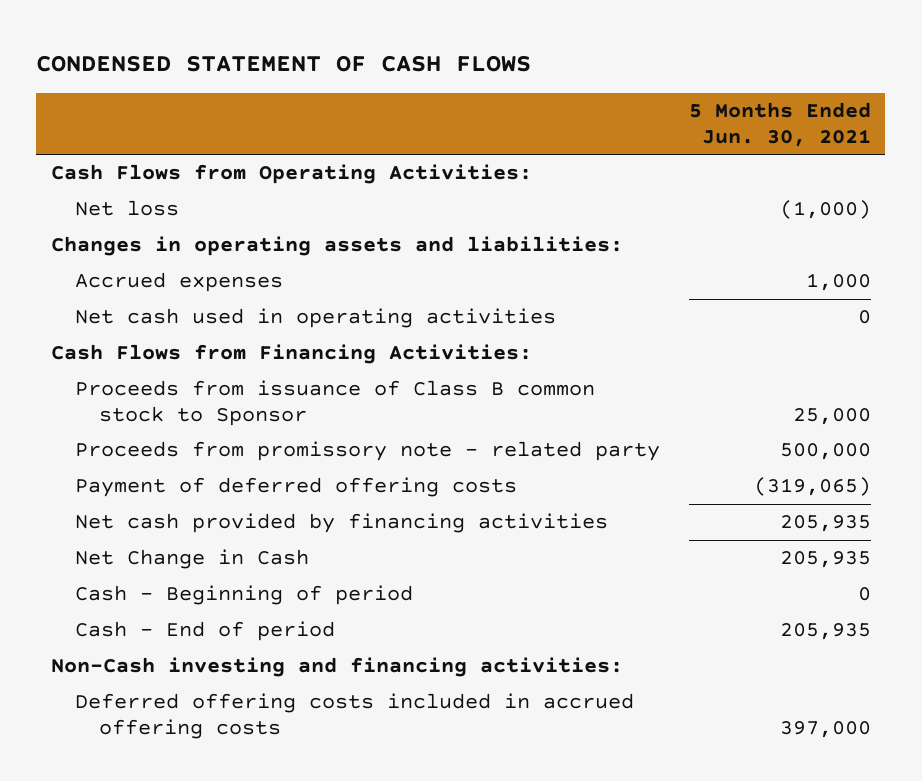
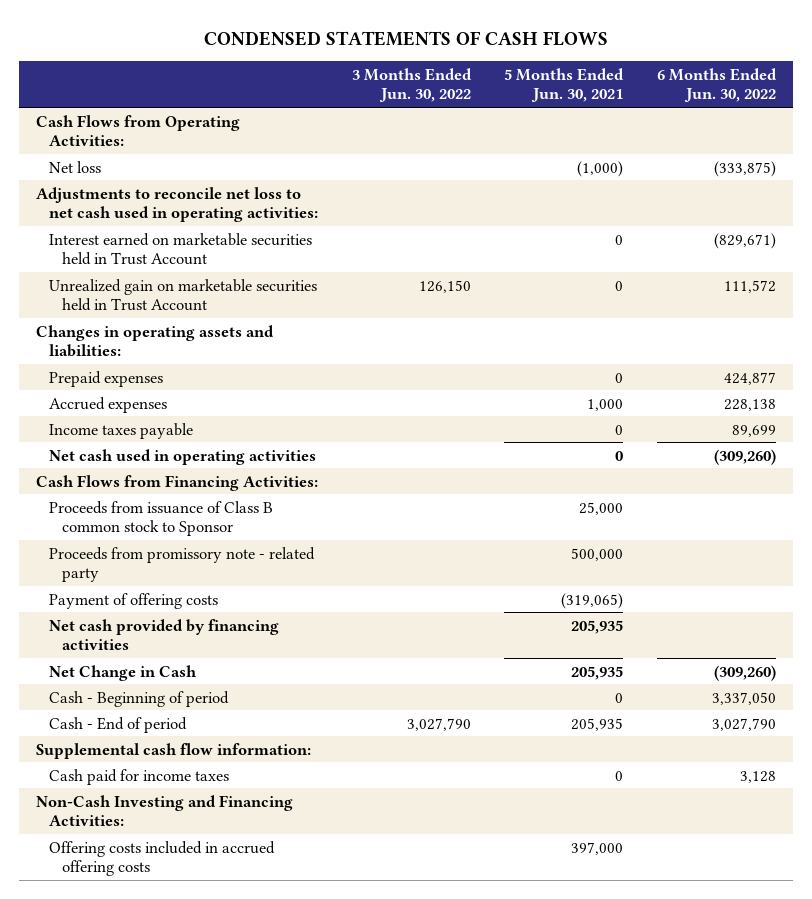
- CONDENSED STATEMENT OF CASH FLOWS
+ CONDENSED STATEMENTS OF CASH FLOWS
- | 5 Months Ended Jun. 30, 2021
+ | 3 Months Ended Jun. 30, 2022 | 5 Months Ended Jun. 30, 2021 | 6 Months Ended Jun. 30, 2022
+ Adjustments to reconcile net loss to net cash used in operating activities:
+ Interest earned on marketable securities held in Trust Account | | 0 | (829,671)
+ Unrealized gain on marketable securities held in Trust Account | 126,150 | 0 | 111,572
+ Prepaid expenses | | 0 | 424,877
+ Income taxes payable | | 0 | 89,699
- Payment of deferred offering costs | (319,065)
+ Payment of offering costs | | (319,065) |
- Non-Cash investing and financing activities:
- Deferred offering costs included in accrued offering costs | 397,000
+ Supplemental cash flow information:
+ Cash paid for income taxes | | 0 | 3,128
+ Non-Cash Investing and Financing Activities:
+ Offering costs included in accrued offering costs | | 397,000 |

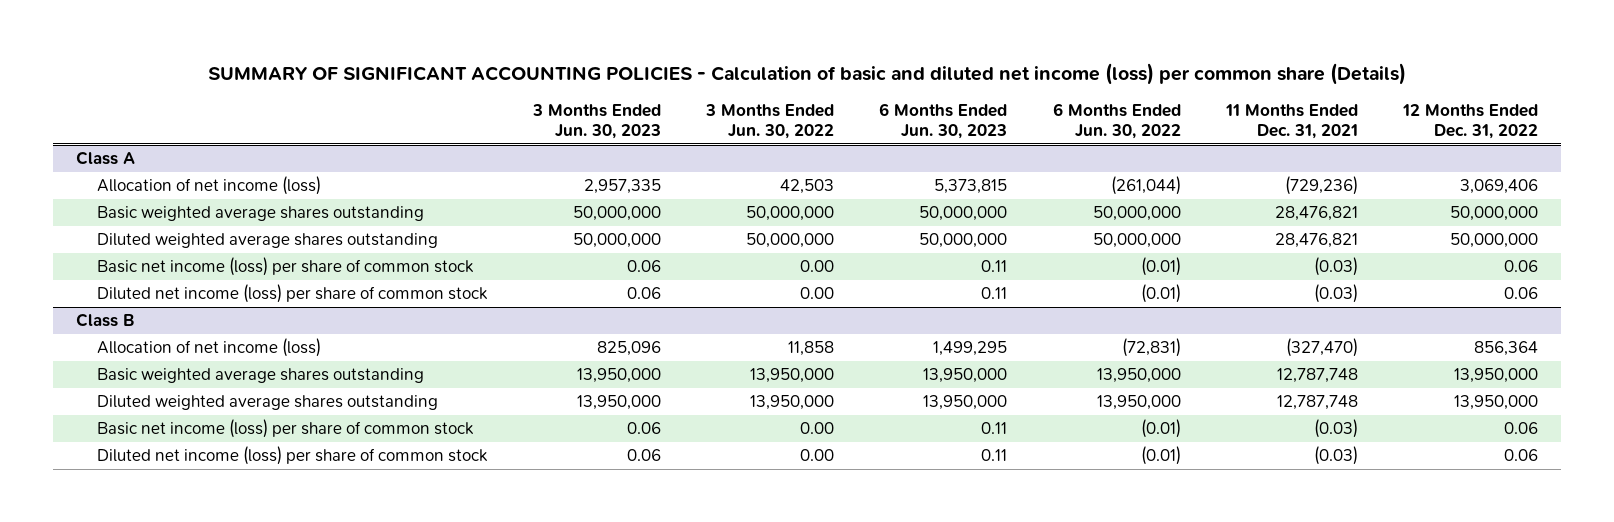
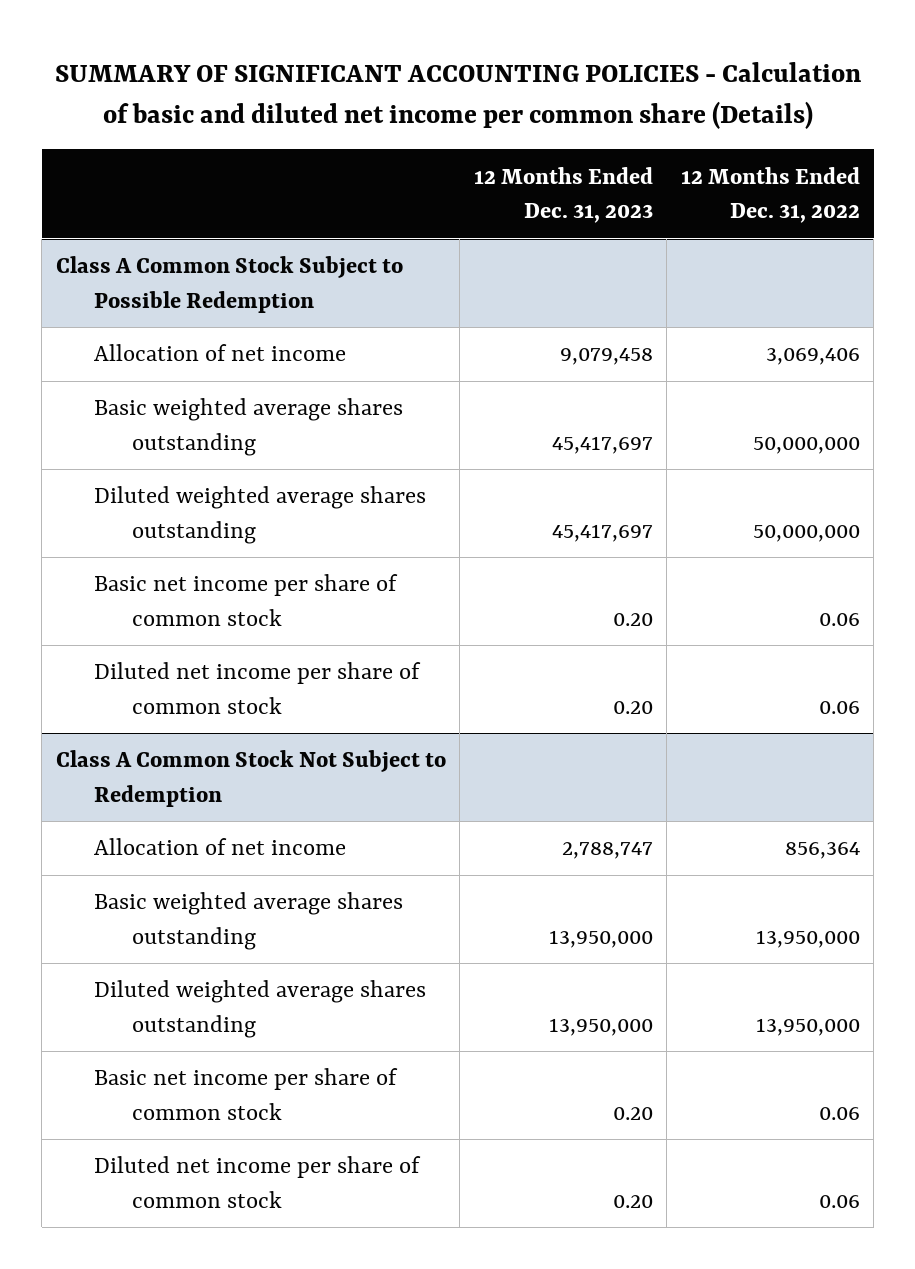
- SUMMARY OF SIGNIFICANT ACCOUNTING POLICIES - Calculation of basic and diluted net income (loss) per common share (Details)
+ SUMMARY OF SIGNIFICANT ACCOUNTING POLICIES - Calculation of basic and diluted net income per common share (Details)
- | 3 Months Ended Jun. 30, 2023 | 3 Months Ended Jun. 30, 2022 | 6 Months Ended Jun. 30, 2023 | 6 Months Ended Jun. 30, 2022 | 11 Months Ended Dec. 31, 2021 | 12 Months Ended Dec. 31, 2022
+ | 12 Months Ended Dec. 31, 2023 | 12 Months Ended Dec. 31, 2022
- Class A
- Allocation of net income (loss) | 2,957,335 | 42,503 | 5,373,815 | (261,044) | (729,236) | 3,069,406
+ Class A Common Stock Subject to Possible Redemption
+ Allocation of net income | 9,079,458 | 3,069,406
- Basic net income (loss) per share of common stock | 0.06 | 0.00 | 0.11 | (0.01) | (0.03) | 0.06
- Diluted net income (loss) per share of common stock | 0.06 | 0.00 | 0.11 | (0.01) | (0.03) | 0.06
- Class B
- Allocation of net income (loss) | 825,096 | 11,858 | 1,499,295 | (72,831) | (327,470) | 856,364
+ Basic net income per share of common stock | 0.20 | 0.06
+ Diluted net income per share of common stock | 0.20 | 0.06
+ Class A Common Stock Not Subject to Redemption
+ Allocation of net income | 2,788,747 | 856,364
- Basic net income (loss) per share of common stock | 0.06 | 0.00 | 0.11 | (0.01) | (0.03) | 0.06
- Diluted net income (loss) per share of common stock | 0.06 | 0.00 | 0.11 | (0.01) | (0.03) | 0.06
+ Basic net income per share of common stock | 0.20 | 0.06
+ Diluted net income per share of common stock | 0.20 | 0.06

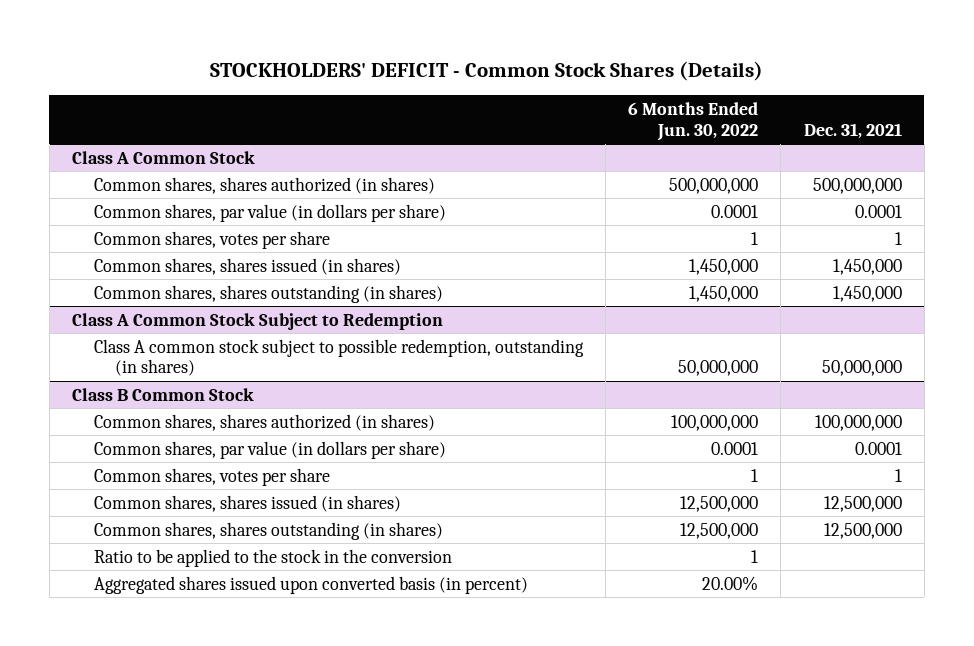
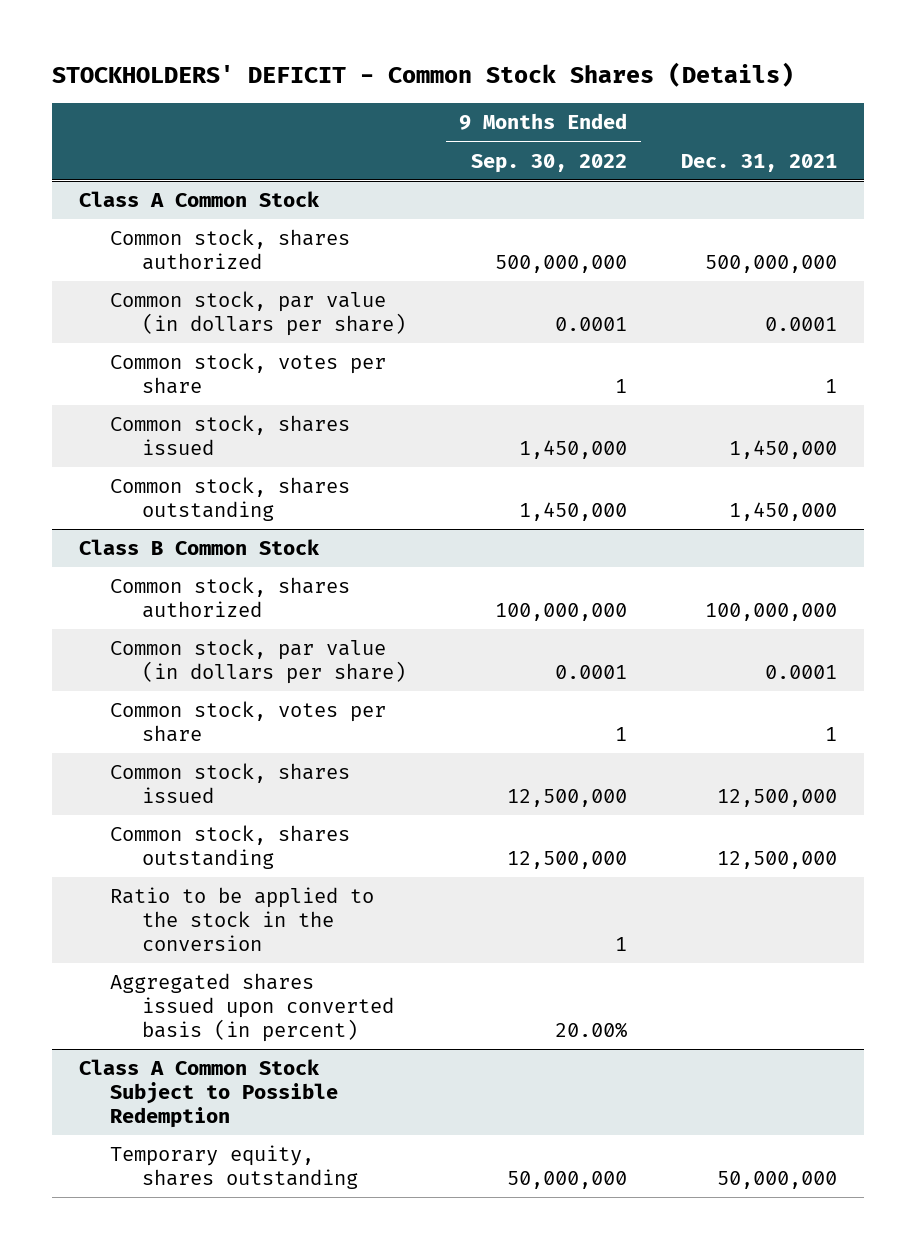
- | 6 Months Ended Jun. 30, 2022 | Dec. 31, 2021
+ | 9 Months Ended Sep. 30, 2022 | Dec. 31, 2021
@ Class A Common Stock
- Common shares, shares authorized (in shares) | 500,000,000 | 500,000,000
- Common shares, par value (in dollars per share) | 0.0001 | 0.0001
- Common shares, votes per share | 1 | 1
- Common shares, shares issued (in shares) | 1,450,000 | 1,450,000
- Common shares, shares outstanding (in shares) | 1,450,000 | 1,450,000
- Class A Common Stock Subject to Redemption
- Class A common stock subject to possible redemption, outstanding (in shares) | 50,000,000 | 50,000,000
@ Class A Common Stock
+ Common stock, shares authorized | 500,000,000 | 500,000,000
+ Common stock, par value (in dollars per share) | 0.0001 | 0.0001
+ Common stock, votes per share | 1 | 1
+ Common stock, shares issued | 1,450,000 | 1,450,000
+ Common stock, shares outstanding | 1,450,000 | 1,450,000
@ Class B Common Stock
- Common shares, shares authorized (in shares) | 100,000,000 | 100,000,000
- Common shares, par value (in dollars per share) | 0.0001 | 0.0001
- Common shares, votes per share | 1 | 1
- Common shares, shares issued (in shares) | 12,500,000 | 12,500,000
- Common shares, shares outstanding (in shares) | 12,500,000 | 12,500,000
+ Common stock, shares authorized | 100,000,000 | 100,000,000
+ Common stock, par value (in dollars per share) | 0.0001 | 0.0001
+ Common stock, votes per share | 1 | 1
+ Common stock, shares issued | 12,500,000 | 12,500,000
+ Common stock, shares outstanding | 12,500,000 | 12,500,000
+ Class A Common Stock Subject to Possible Redemption
+ Temporary equity, shares outstanding | 50,000,000 | 50,000,000

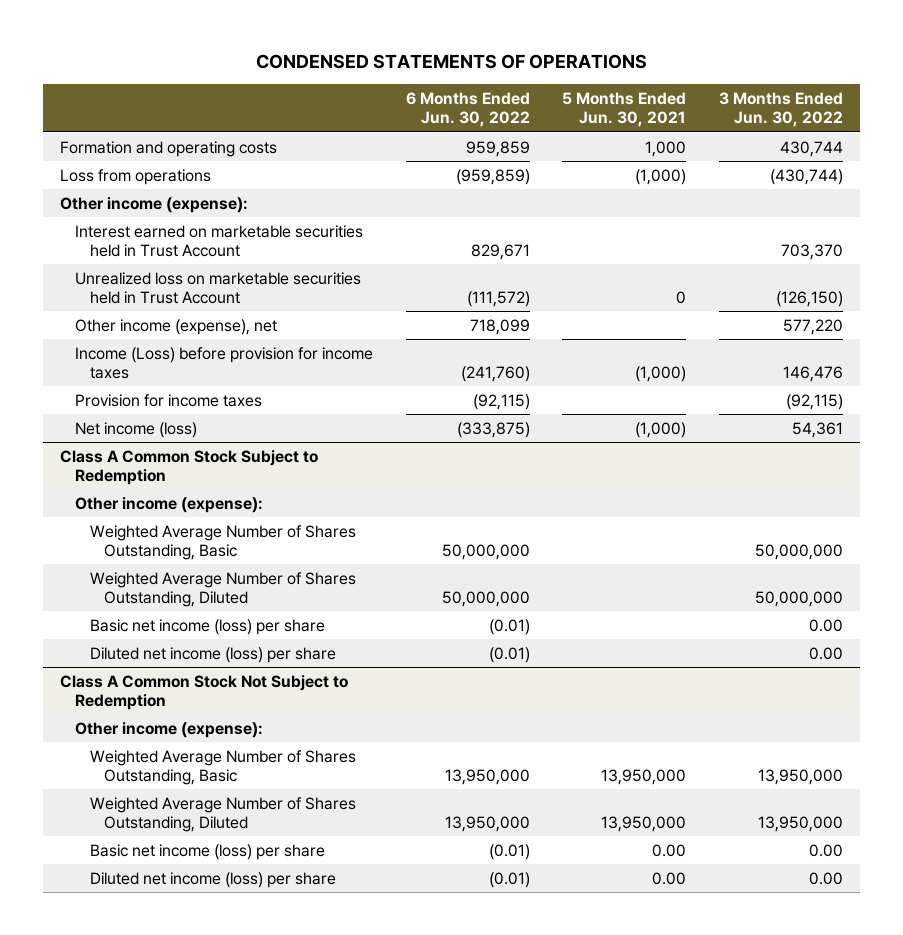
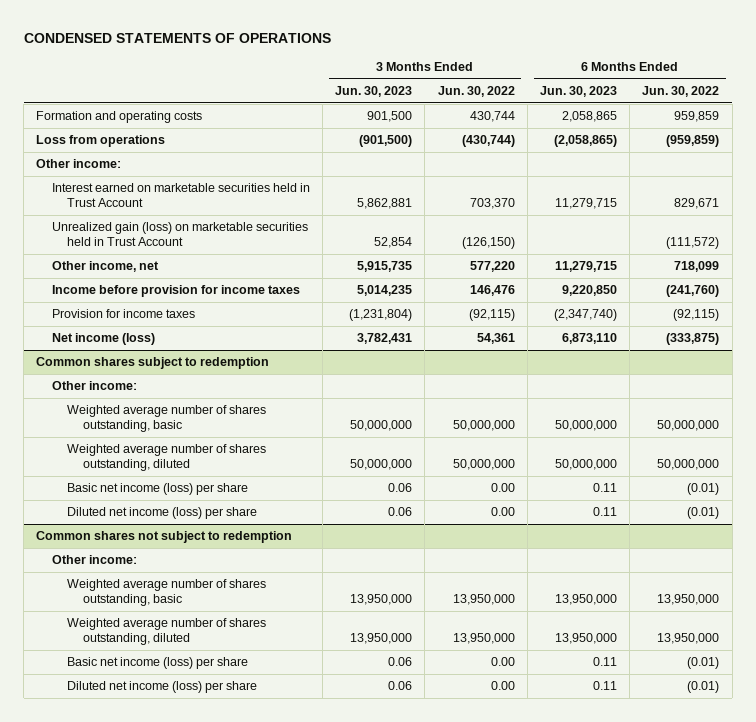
- | 6 Months Ended Jun. 30, 2022 | 5 Months Ended Jun. 30, 2021 | 3 Months Ended Jun. 30, 2022
+ | 3 Months Ended Jun. 30, 2023 | 3 Months Ended Jun. 30, 2022 | 6 Months Ended Jun. 30, 2023 | 6 Months Ended Jun. 30, 2022
- Other income (expense):
+ Other income:
- Unrealized loss on marketable securities held in Trust Account | (111,572) | 0 | (126,150)
- Other income (expense), net | 718,099 | | 577,220
- Income (Loss) before provision for income taxes | (241,760) | (1,000) | 146,476
+ Unrealized gain (loss) on marketable securities held in Trust Account | 52,854 | (126,150) | | (111,572)
+ Other income, net | 5,915,735 | 577,220 | 11,279,715 | 718,099
+ Income before provision for income taxes | 5,014,235 | 146,476 | 9,220,850 | (241,760)
- Class A Common Stock Subject to Redemption
- Other income (expense):
- Weighted Average Number of Shares Outstanding, Basic | 50,000,000 | | 50,000,000
- Weighted Average Number of Shares Outstanding, Diluted | 50,000,000 | | 50,000,000
+ Common shares subject to redemption
+ Other income:
+ Weighted average number of shares outstanding, basic | 50,000,000 | 50,000,000 | 50,000,000 | 50,000,000
+ Weighted average number of shares outstanding, diluted | 50,000,000 | 50,000,000 | 50,000,000 | 50,000,000
- Class A Common Stock Not Subject to Redemption
- Other income (expense):
- Weighted Average Number of Shares Outstanding, Basic | 13,950,000 | 13,950,000 | 13,950,000
- Weighted Average Number of Shares Outstanding, Diluted | 13,950,000 | 13,950,000 | 13,950,000
+ Common shares not subject to redemption
+ Other income:
+ Weighted average number of shares outstanding, basic | 13,950,000 | 13,950,000 | 13,950,000 | 13,950,000
+ Weighted average number of shares outstanding, diluted | 13,950,000 | 13,950,000 | 13,950,000 | 13,950,000

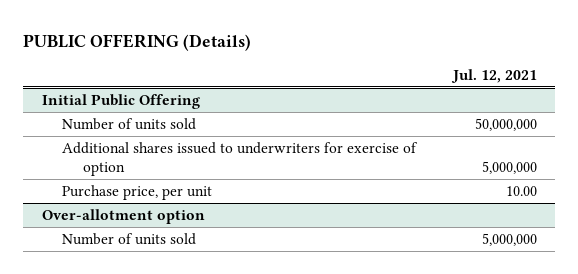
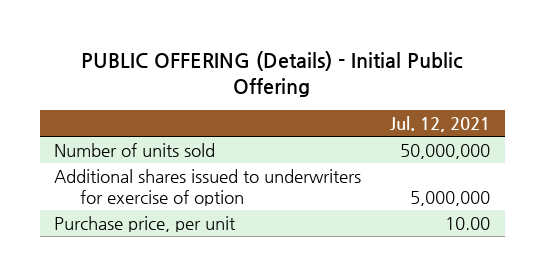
- PUBLIC OFFERING (Details)
+ PUBLIC OFFERING (Details) - Initial Public Offering
- Initial Public Offering
- Over-allotment option
- Number of units sold | 5,000,000

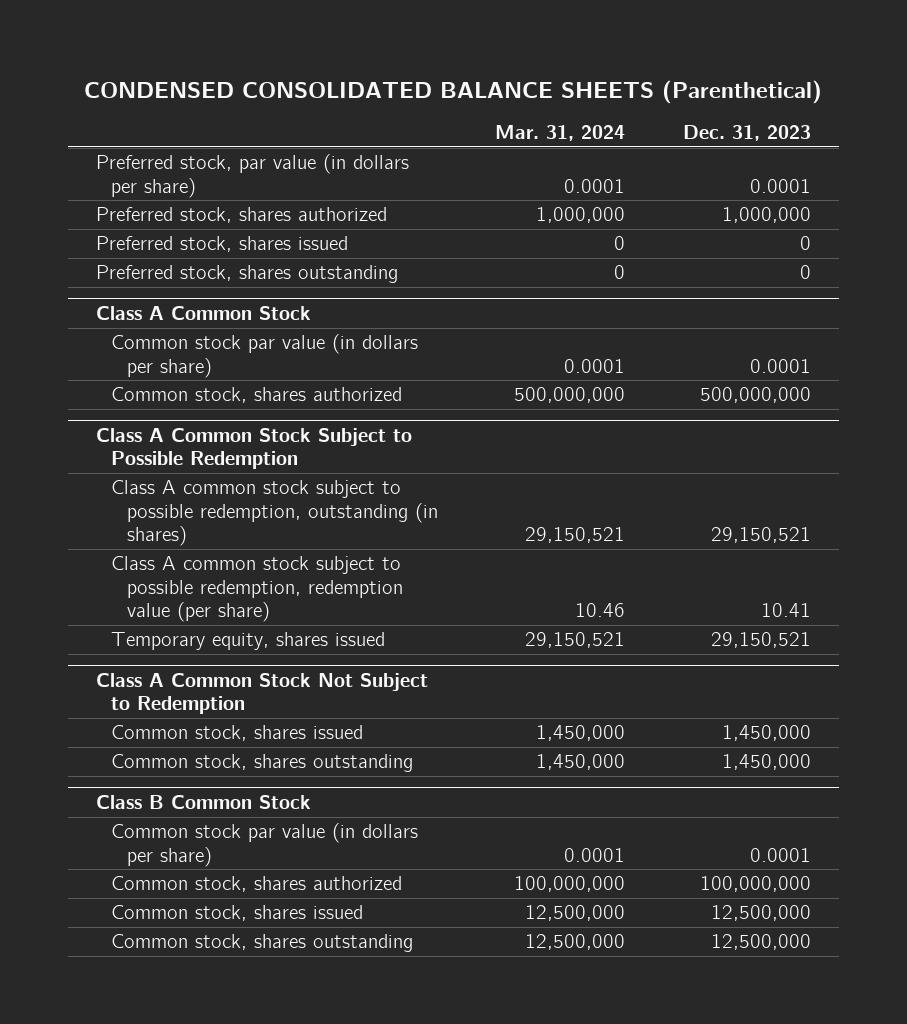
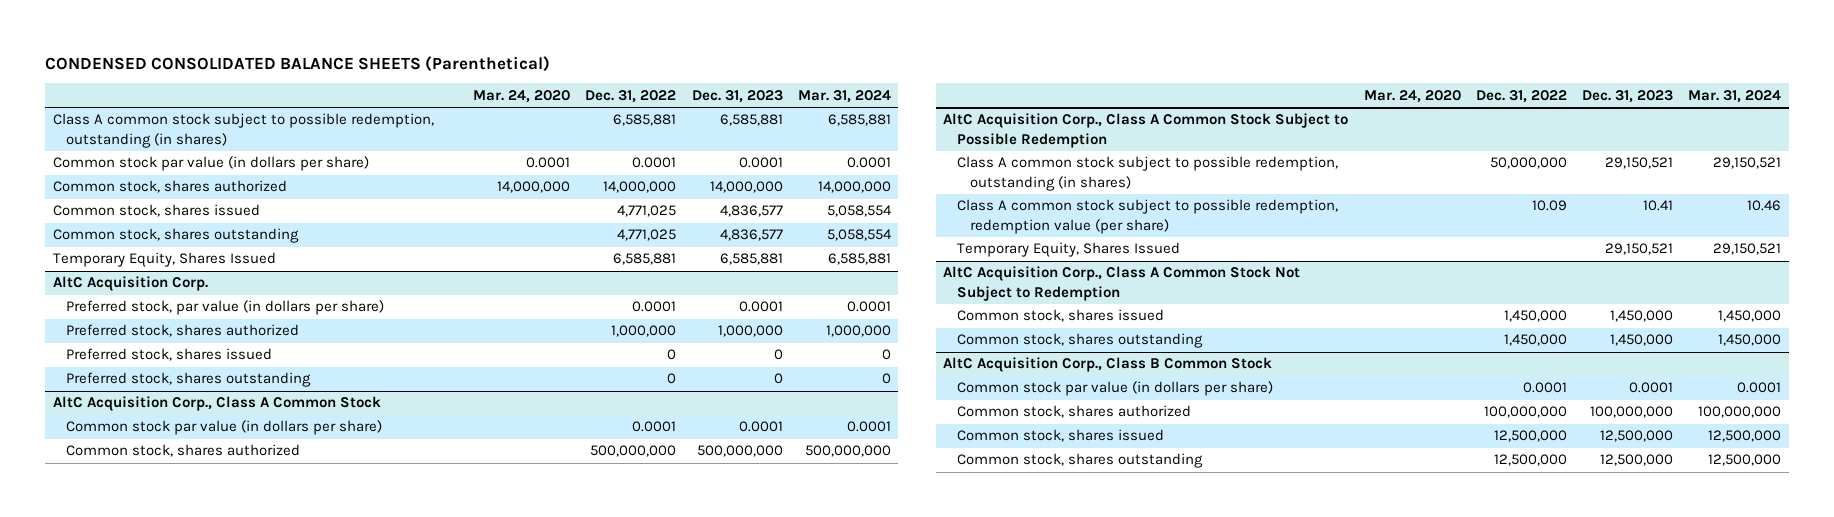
- | Mar. 31, 2024 | Dec. 31, 2023
+ | Mar. 24, 2020 | Dec. 31, 2022 | Dec. 31, 2023 | Mar. 31, 2024
+ Class A common stock subject to possible redemption, outstanding (in shares) | | 6,585,881 | 6,585,881 | 6,585,881
+ Common stock par value (in dollars per share) | 0.0001 | 0.0001 | 0.0001 | 0.0001
+ Common stock, shares authorized | 14,000,000 | 14,000,000 | 14,000,000 | 14,000,000
+ Common stock, shares issued | | 4,771,025 | 4,836,577 | 5,058,554
+ Common stock, shares outstanding | | 4,771,025 | 4,836,577 | 5,058,554
+ Temporary Equity, Shares Issued | | 6,585,881 | 6,585,881 | 6,585,881
+ AltC Acquisition Corp.
- Class A Common Stock
+ AltC Acquisition Corp., Class A Common Stock
- Class A Common Stock Subject to Possible Redemption
+ AltC Acquisition Corp., Class A Common Stock Subject to Possible Redemption
- Temporary equity, shares issued | 29,150,521 | 29,150,521
- Class A Common Stock Not Subject to Redemption
+ Temporary Equity, Shares Issued | | | 29,150,521 | 29,150,521
+ AltC Acquisition Corp., Class A Common Stock Not Subject to Redemption
- Class B Common Stock
+ AltC Acquisition Corp., Class B Common Stock

